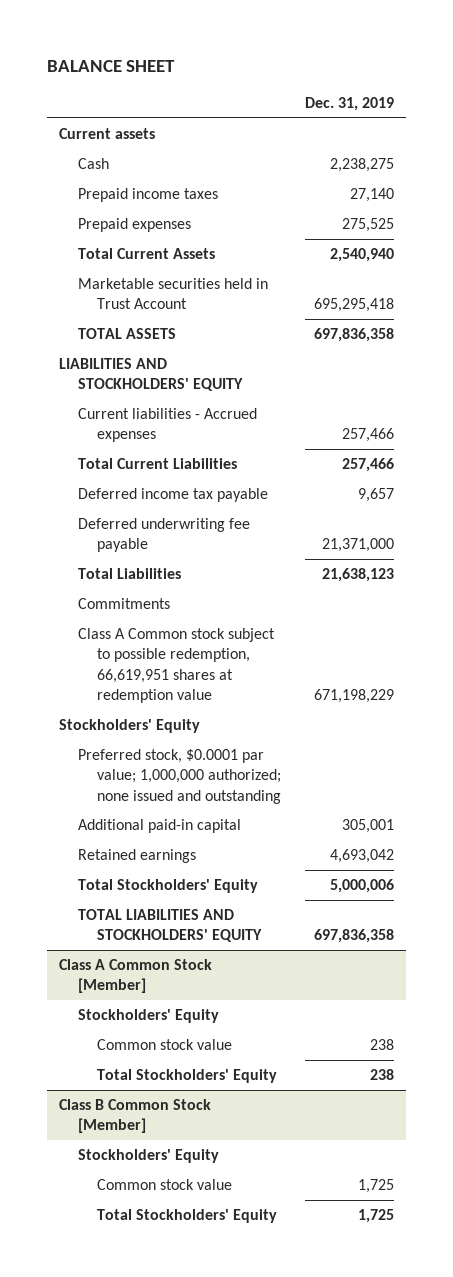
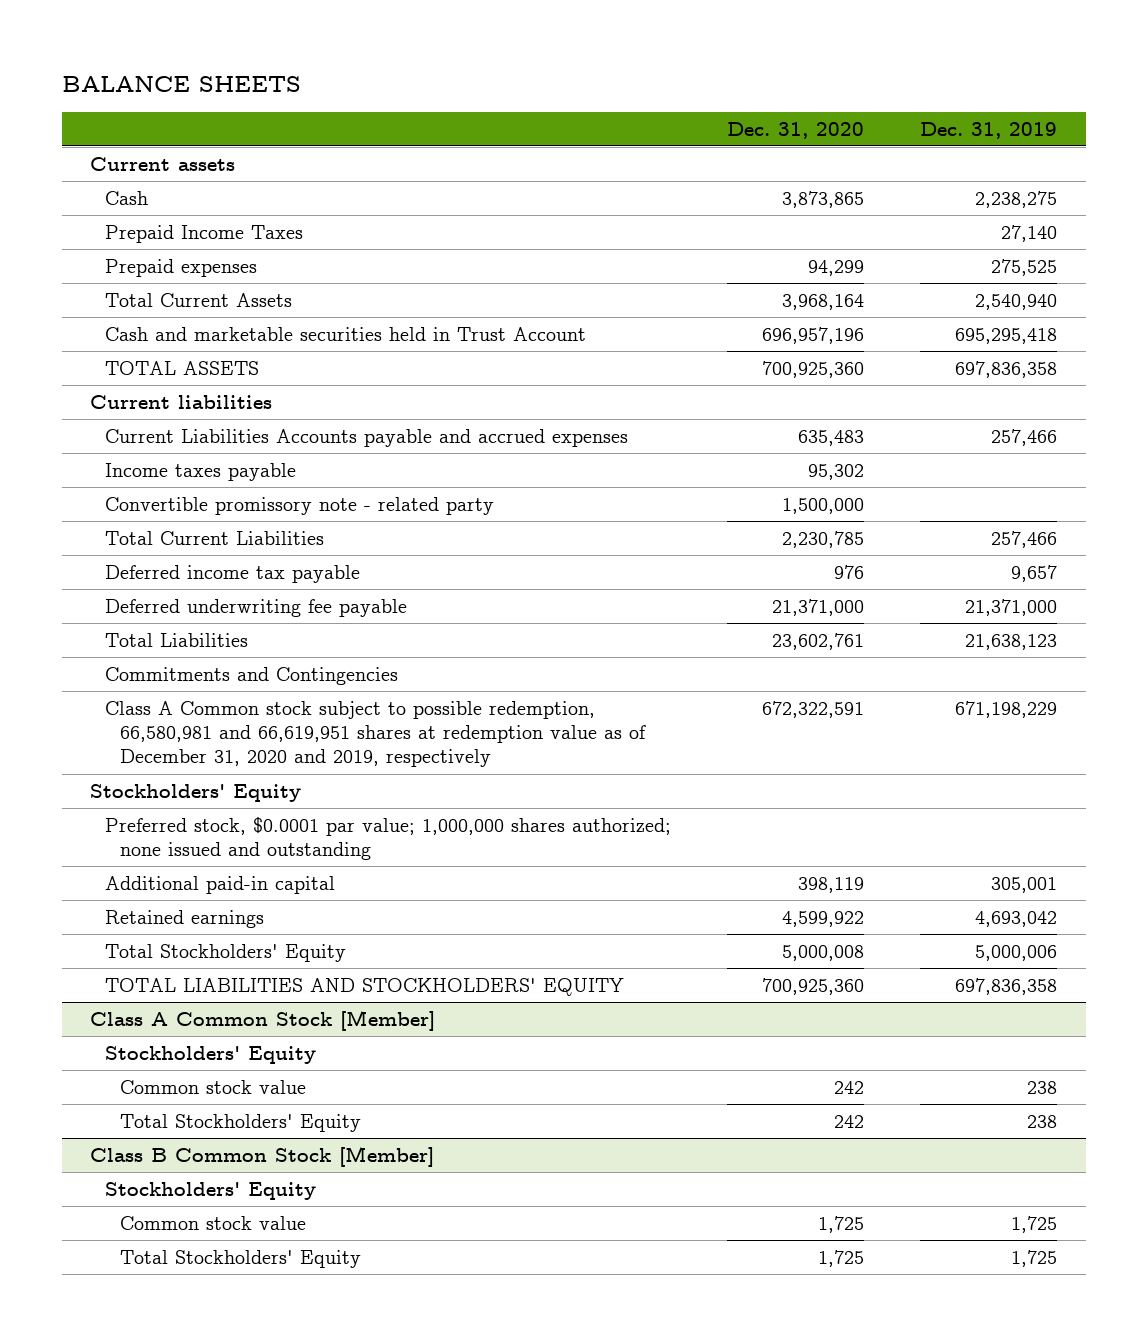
- BALANCE SHEET
+ BALANCE SHEETS
- | Dec. 31, 2019
+ | Dec. 31, 2020 | Dec. 31, 2019
- Prepaid income taxes | 27,140
+ Prepaid Income Taxes | | 27,140
- Marketable securities held in Trust Account | 695,295,418
+ Cash and marketable securities held in Trust Account | 696,957,196 | 695,295,418
- LIABILITIES AND STOCKHOLDERS' EQUITY
- Current liabilities - Accrued expenses | 257,466
+ Current liabilities
+ Current Liabilities Accounts payable and accrued expenses | 635,483 | 257,466
+ Income taxes payable | 95,302 |
+ Convertible promissory note - related party | 1,500,000 |
- Commitments
- Class A Common stock subject to possible redemption, 66,619,951 shares at redemption value | 671,198,229
+ Commitments and Contingencies
+ Class A Common stock subject to possible redemption, 66,580,981 and 66,619,951 shares at redemption value as of December 31, 2020 and 2019, respectively | 672,322,591 | 671,198,229
- Preferred stock, $0.0001 par value; 1,000,000 authorized; none issued and outstanding
+ Preferred stock, $0.0001 par value; 1,000,000 shares authorized; none issued and outstanding

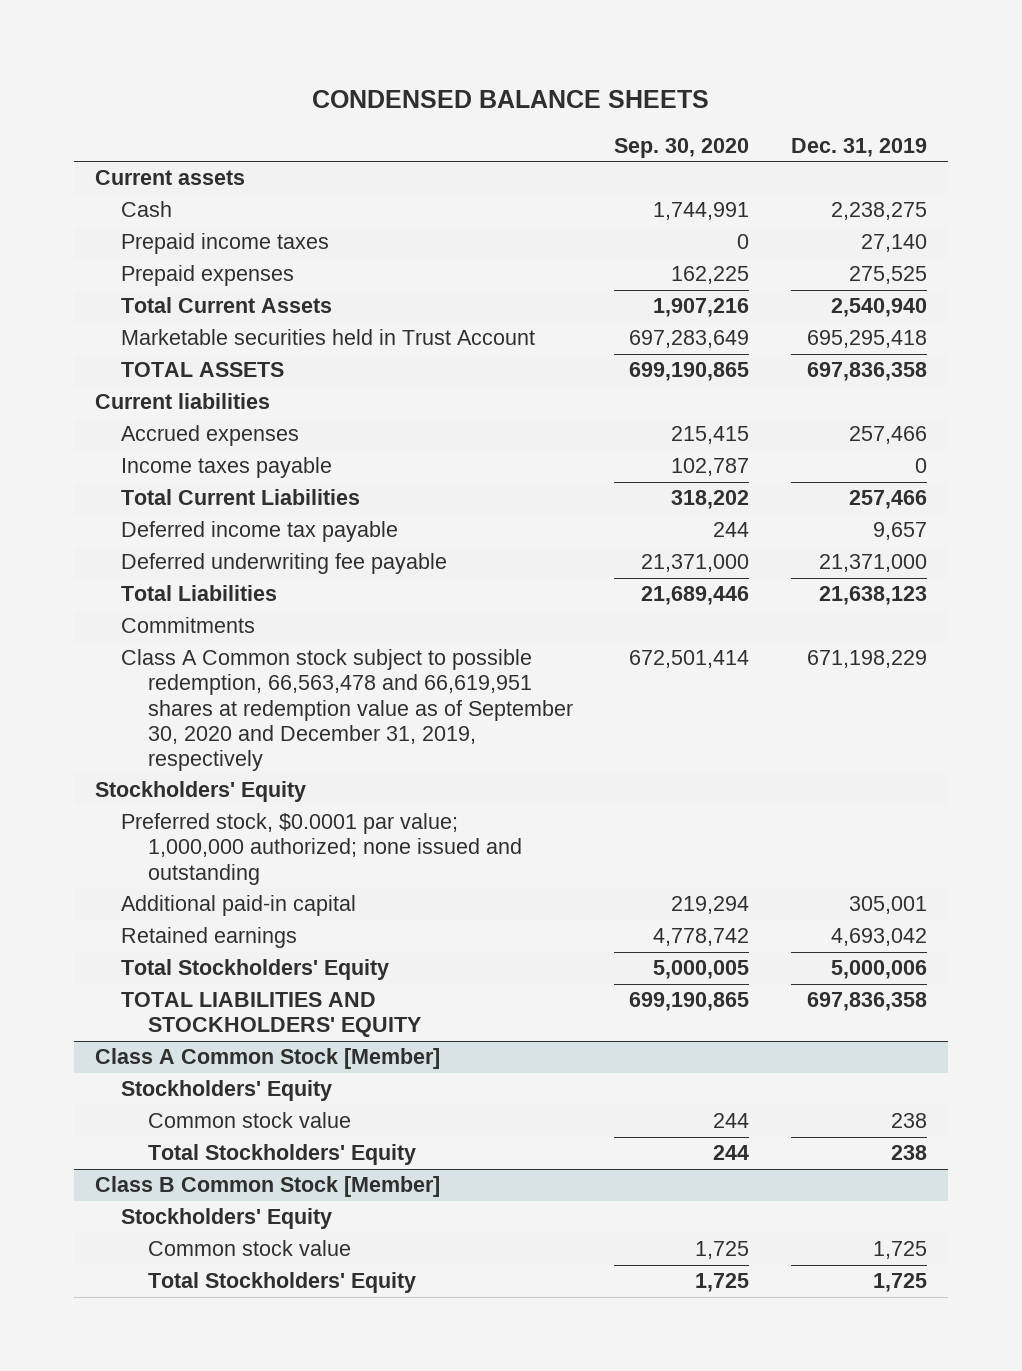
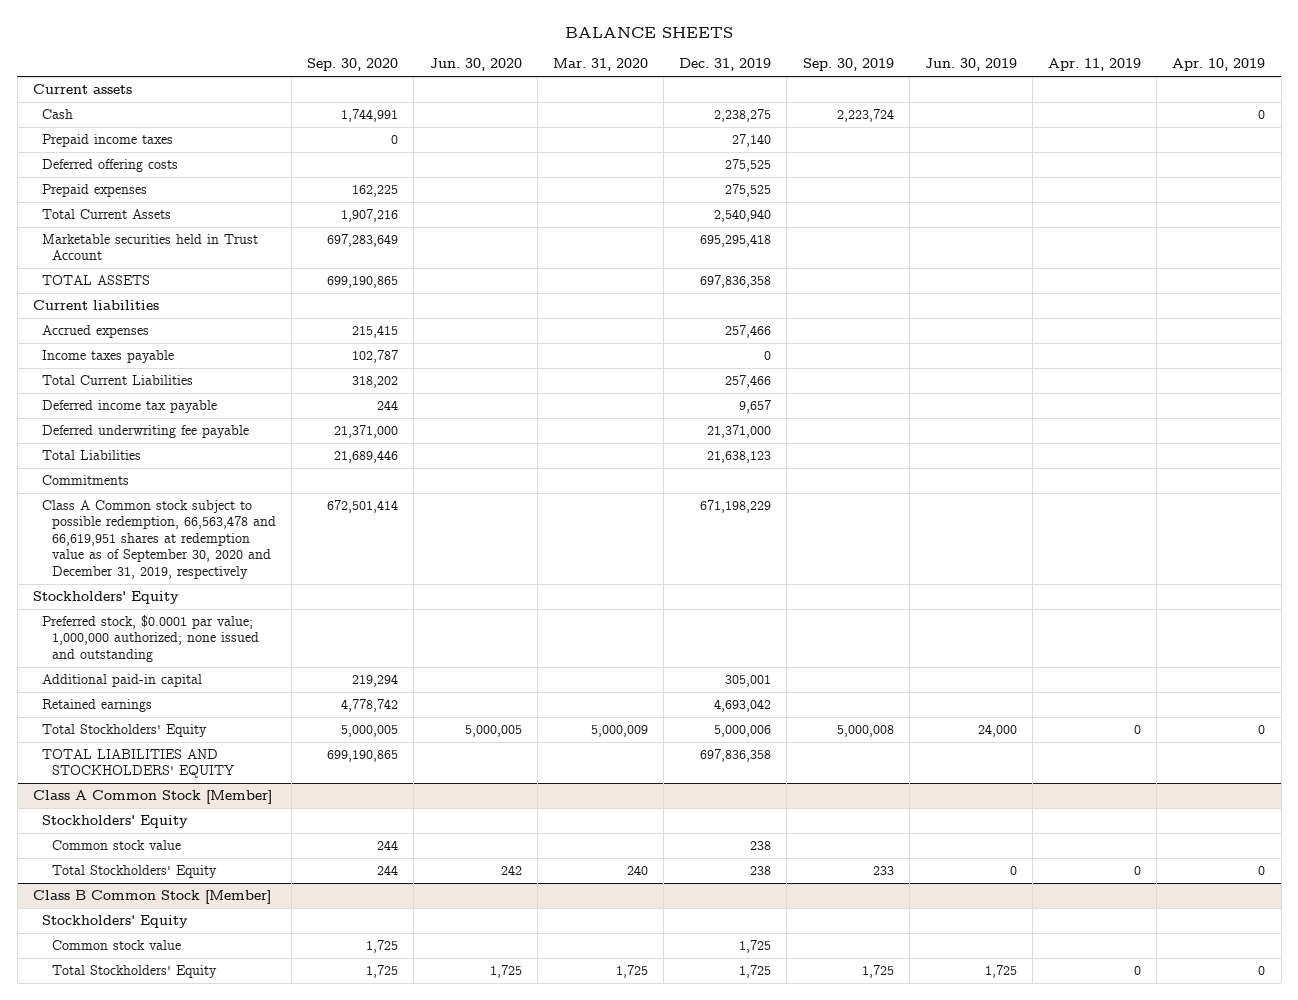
- CONDENSED BALANCE SHEETS
+ BALANCE SHEETS
- | Sep. 30, 2020 | Dec. 31, 2019
+ | Sep. 30, 2020 | Jun. 30, 2020 | Mar. 31, 2020 | Dec. 31, 2019 | Sep. 30, 2019 | Jun. 30, 2019 | Apr. 11, 2019 | Apr. 10, 2019
+ Deferred offering costs | | | | 275,525 | | | |

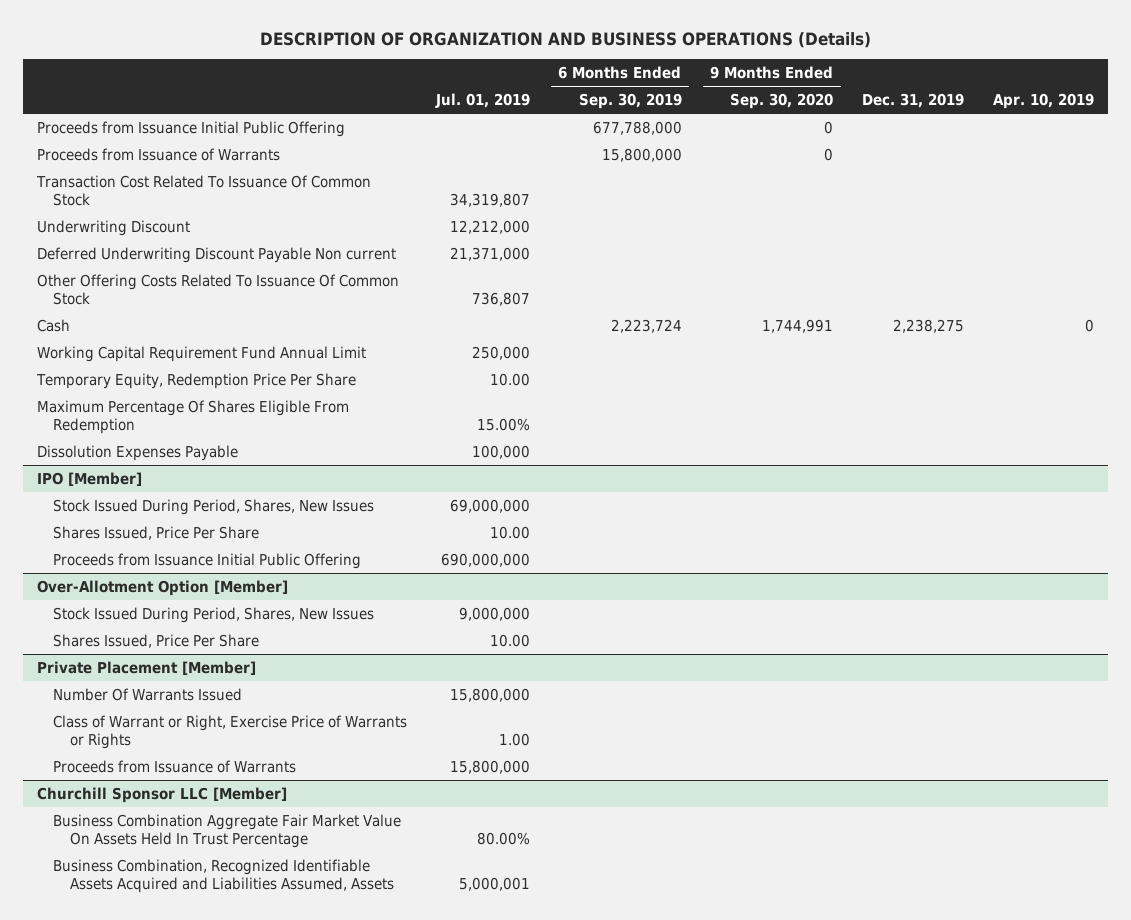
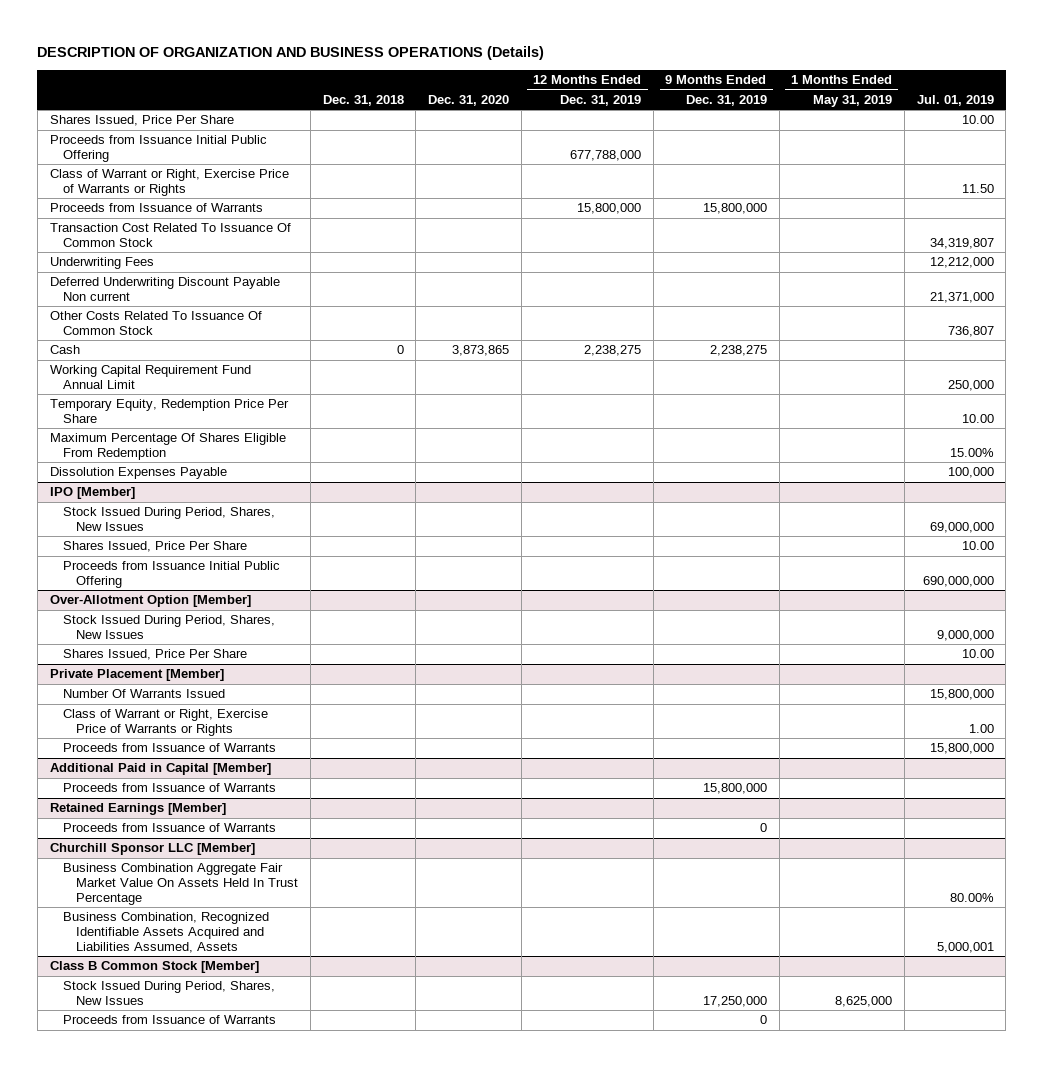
- | Jul. 01, 2019 | 6 Months Ended Sep. 30, 2019 | 9 Months Ended Sep. 30, 2020 | Dec. 31, 2019 | Apr. 10, 2019
+ | Dec. 31, 2018 | Dec. 31, 2020 | 12 Months Ended Dec. 31, 2019 | 9 Months Ended Dec. 31, 2019 | 1 Months Ended May 31, 2019 | Jul. 01, 2019
+ Shares Issued, Price Per Share | | | | | | 10.00
+ Class of Warrant or Right, Exercise Price of Warrants or Rights | | | | | | 11.50
- Underwriting Discount | 12,212,000 | | | |
+ Underwriting Fees | | | | | | 12,212,000
- Other Offering Costs Related To Issuance Of Common Stock | 736,807 | | | |
+ Other Costs Related To Issuance Of Common Stock | | | | | | 736,807
+ Additional Paid in Capital [Member]
+ Proceeds from Issuance of Warrants | | | | 15,800,000 | |
+ Retained Earnings [Member]
+ Proceeds from Issuance of Warrants | | | | 0 | |
+ Class B Common Stock [Member]
+ Stock Issued During Period, Shares, New Issues | | | | 17,250,000 | 8,625,000 |
+ Proceeds from Issuance of Warrants | | | | 0 | |

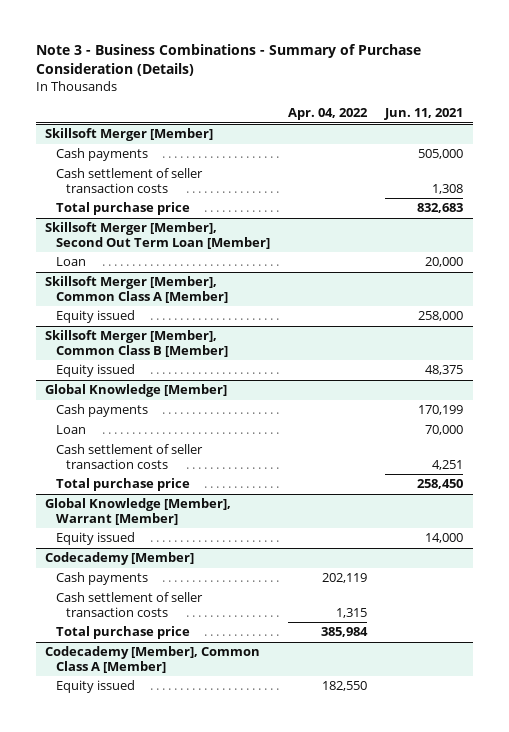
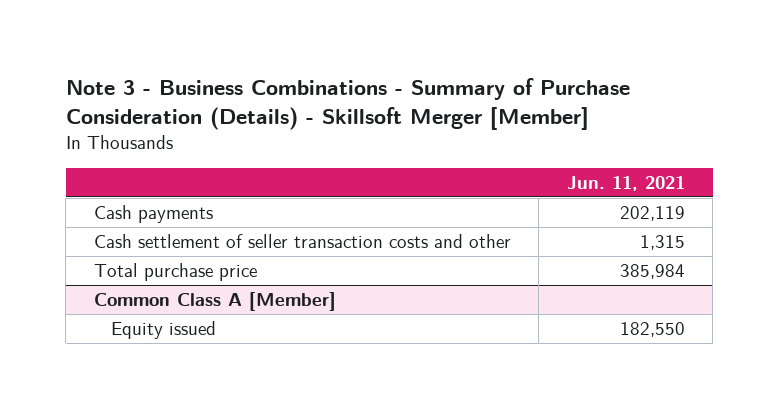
- Note 3 - Business Combinations - Summary of Purchase Consideration (Details)
+ Note 3 - Business Combinations - Summary of Purchase Consideration (Details) - Skillsoft Merger [Member]
- | Apr. 04, 2022 | Jun. 11, 2021
+ | Jun. 11, 2021
- Skillsoft Merger [Member]
- Cash payments | | 505,000
- Cash settlement of seller transaction costs | | 1,308
- Total purchase price | | 832,683
- Skillsoft Merger [Member], Second Out Term Loan [Member]
- Loan | | 20,000
- Skillsoft Merger [Member], Common Class A [Member]
- Equity issued | | 258,000
- Skillsoft Merger [Member], Common Class B [Member]
- Equity issued | | 48,375
- Global Knowledge [Member]
- Cash payments | | 170,199
- Loan | | 70,000
- Cash settlement of seller transaction costs | | 4,251
- Total purchase price | | 258,450
- Global Knowledge [Member], Warrant [Member]
- Equity issued | | 14,000
- Codecademy [Member]
- Cash payments | 202,119 |
- Cash settlement of seller transaction costs | 1,315 |
- Total purchase price | 385,984 |
- Codecademy [Member], Common Class A [Member]
- Equity issued | 182,550 |
+ Cash payments | 202,119
+ Cash settlement of seller transaction costs and other | 1,315
+ Total purchase price | 385,984
+ Common Class A [Member]
+ Equity issued | 182,550

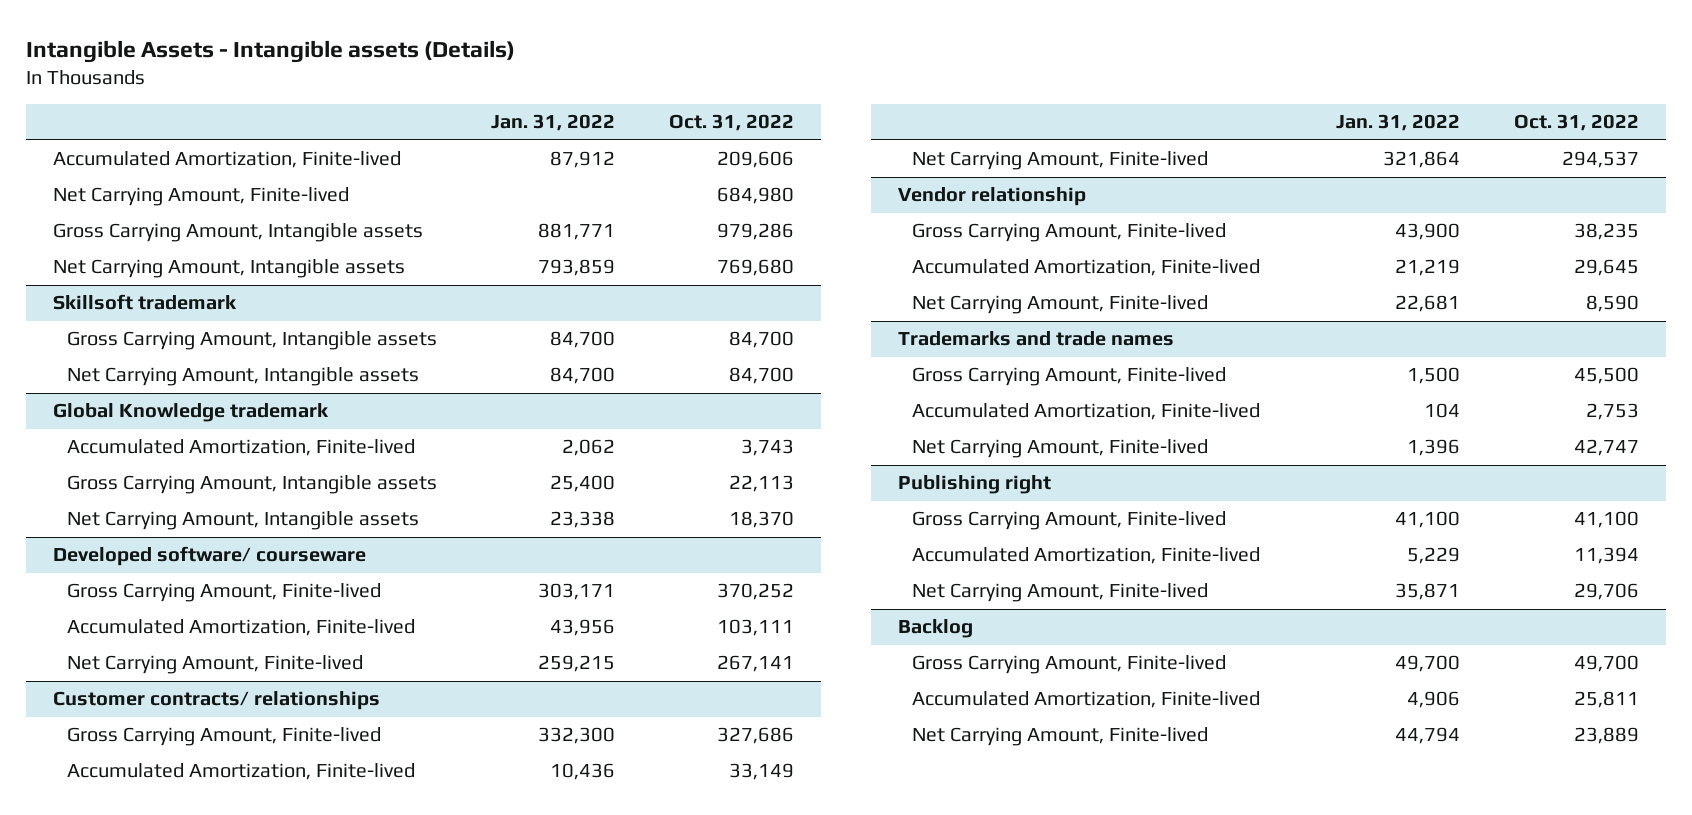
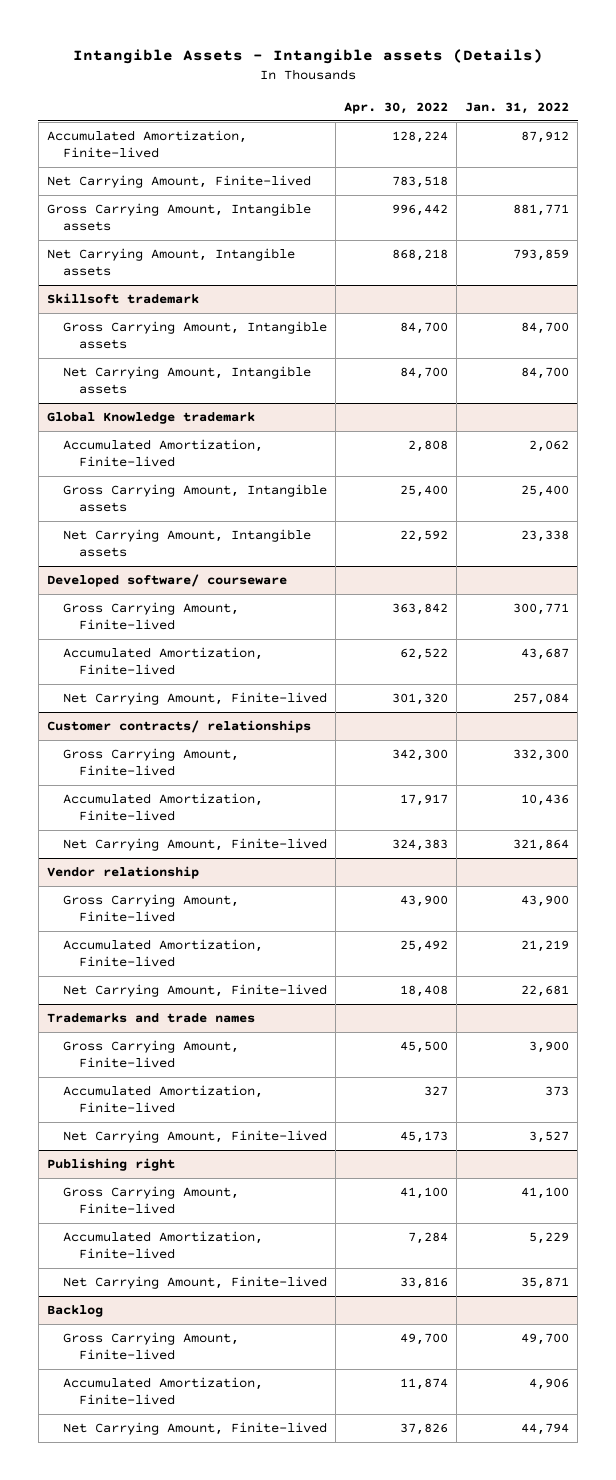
- | Jan. 31, 2022 | Oct. 31, 2022
+ | Apr. 30, 2022 | Jan. 31, 2022
@ Developed software/ courseware
- Gross Carrying Amount, Finite-lived | 303,171 | 370,252
- Accumulated Amortization, Finite-lived | 43,956 | 103,111
- Net Carrying Amount, Finite-lived | 259,215 | 267,141
+ Gross Carrying Amount, Finite-lived | 363,842 | 300,771
+ Accumulated Amortization, Finite-lived | 62,522 | 43,687
+ Net Carrying Amount, Finite-lived | 301,320 | 257,084
@ Trademarks and trade names
- Gross Carrying Amount, Finite-lived | 1,500 | 45,500
- Accumulated Amortization, Finite-lived | 104 | 2,753
- Net Carrying Amount, Finite-lived | 1,396 | 42,747
+ Gross Carrying Amount, Finite-lived | 45,500 | 3,900
+ Accumulated Amortization, Finite-lived | 327 | 373
+ Net Carrying Amount, Finite-lived | 45,173 | 3,527

